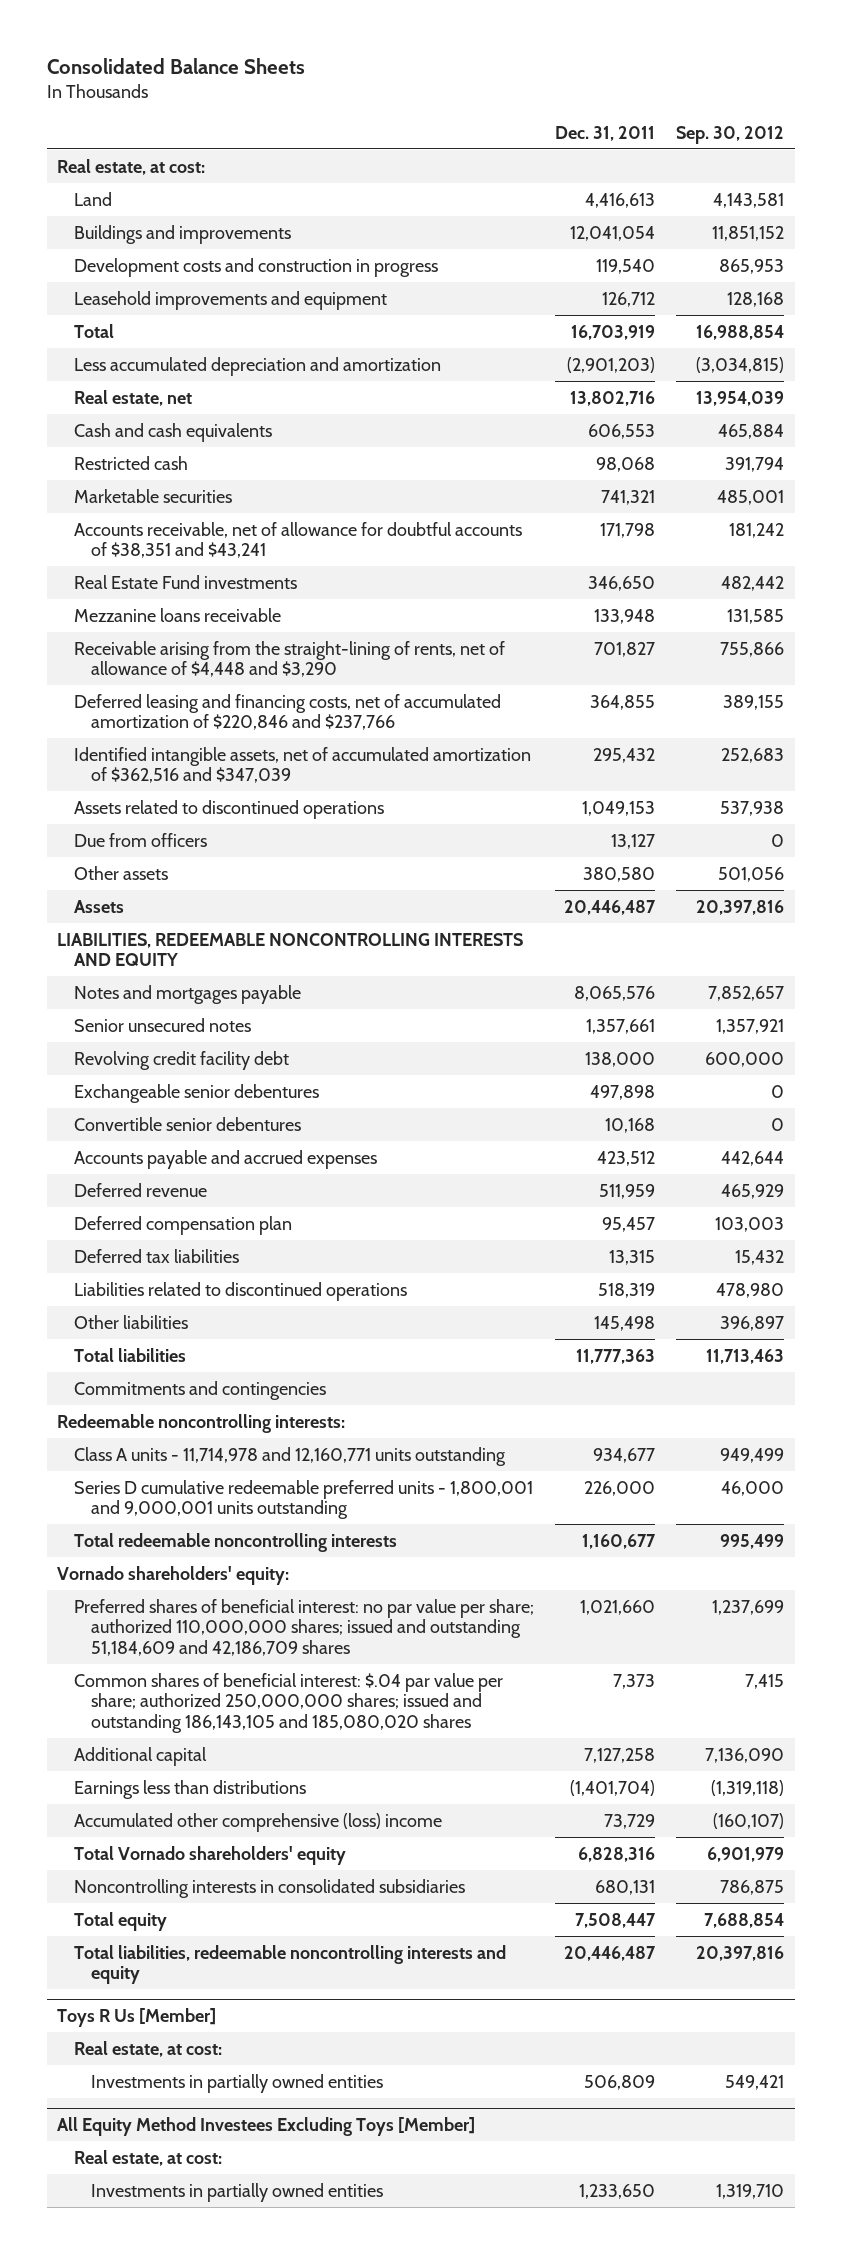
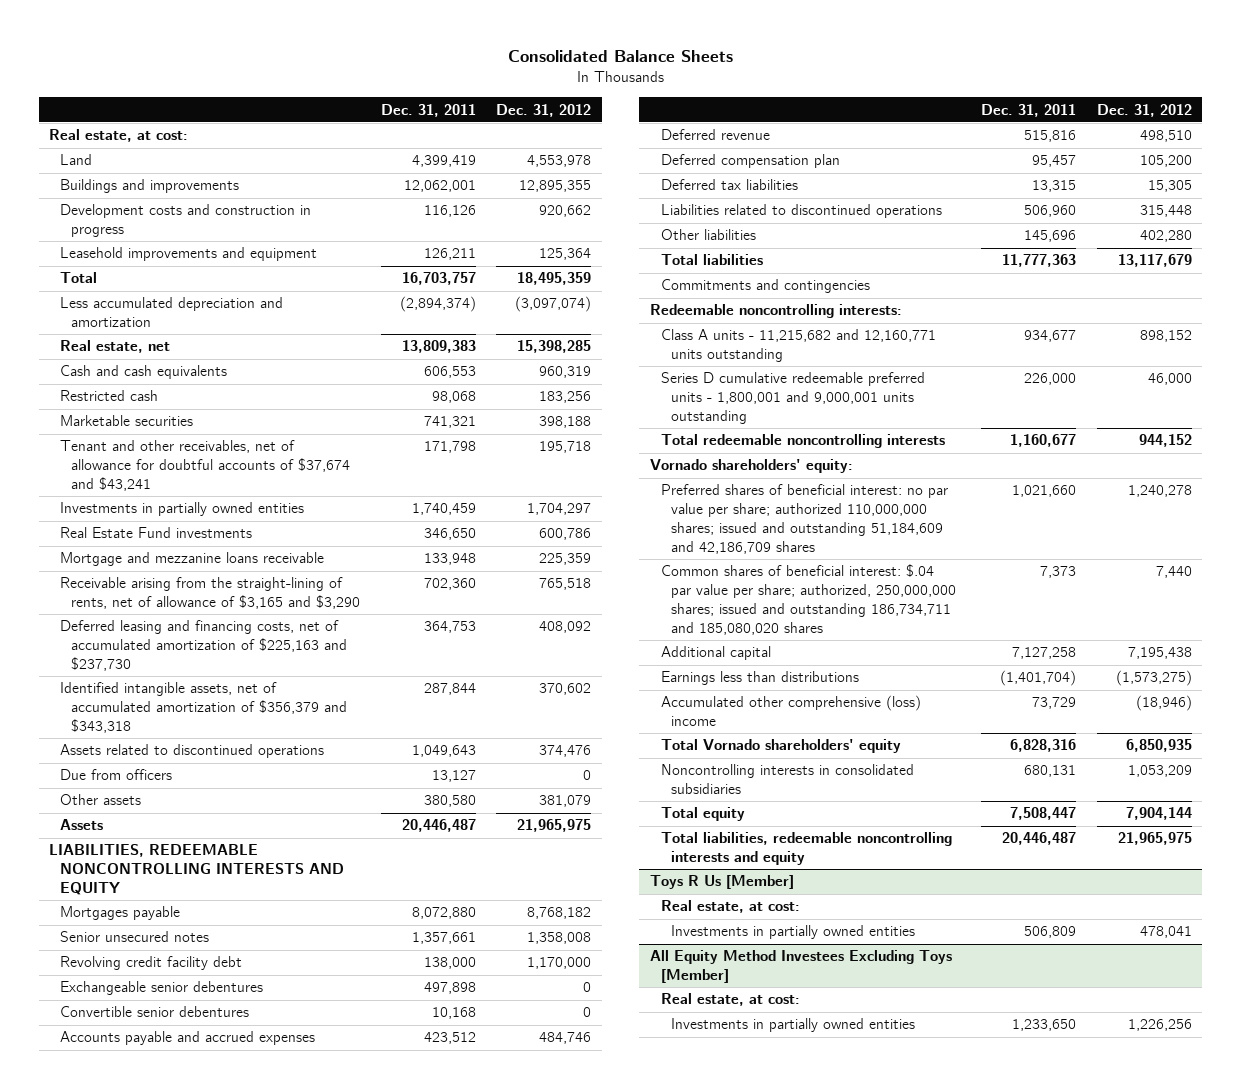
- | Dec. 31, 2011 | Sep. 30, 2012
+ | Dec. 31, 2011 | Dec. 31, 2012
- Land | 4,416,613 | 4,143,581
- Buildings and improvements | 12,041,054 | 11,851,152
- Development costs and construction in progress | 119,540 | 865,953
- Leasehold improvements and equipment | 126,712 | 128,168
- Total | 16,703,919 | 16,988,854
- Less accumulated depreciation and amortization | (2,901,203) | (3,034,815)
- Real estate, net | 13,802,716 | 13,954,039
+ Land | 4,399,419 | 4,553,978
+ Buildings and improvements | 12,062,001 | 12,895,355
+ Development costs and construction in progress | 116,126 | 920,662
+ Leasehold improvements and equipment | 126,211 | 125,364
+ Total | 16,703,757 | 18,495,359
+ Less accumulated depreciation and amortization | (2,894,374) | (3,097,074)
+ Real estate, net | 13,809,383 | 15,398,285
- Accounts receivable, net of allowance for doubtful accounts of $38,351 and $43,241 | 171,798 | 181,242
+ Tenant and other receivables, net of allowance for doubtful accounts of $37,674 and $43,241 | 171,798 | 195,718
+ Investments in partially owned entities | 1,740,459 | 1,704,297
- Mezzanine loans receivable | 133,948 | 131,585
- Receivable arising from the straight-lining of rents, net of allowance of $4,448 and $3,290 | 701,827 | 755,866
- Deferred leasing and financing costs, net of accumulated amortization of $220,846 and $237,766 | 364,855 | 389,155
- Identified intangible assets, net of accumulated amortization of $362,516 and $347,039 | 295,432 | 252,683
- Assets related to discontinued operations | 1,049,153 | 537,938
+ Mortgage and mezzanine loans receivable | 133,948 | 225,359
+ Receivable arising from the straight-lining of rents, net of allowance of $3,165 and $3,290 | 702,360 | 765,518
+ Deferred leasing and financing costs, net of accumulated amortization of $225,163 and $237,730 | 364,753 | 408,092
+ Identified intangible assets, net of accumulated amortization of $356,379 and $343,318 | 287,844 | 370,602
+ Assets related to discontinued operations | 1,049,643 | 374,476
- Notes and mortgages payable | 8,065,576 | 7,852,657
+ Mortgages payable | 8,072,880 | 8,768,182
- Deferred revenue | 511,959 | 465,929
+ Deferred revenue | 515,816 | 498,510
- Liabilities related to discontinued operations | 518,319 | 478,980
- Other liabilities | 145,498 | 396,897
+ Liabilities related to discontinued operations | 506,960 | 315,448
+ Other liabilities | 145,696 | 402,280
- Class A units - 11,714,978 and 12,160,771 units outstanding | 934,677 | 949,499
+ Class A units - 11,215,682 and 12,160,771 units outstanding | 934,677 | 898,152
- Common shares of beneficial interest: $.04 par value per share; authorized 250,000,000 shares; issued and outstanding 186,143,105 and 185,080,020 shares | 7,373 | 7,415
+ Common shares of beneficial interest: $.04 par value per share; authorized, 250,000,000 shares; issued and outstanding 186,734,711 and 185,080,020 shares | 7,373 | 7,440

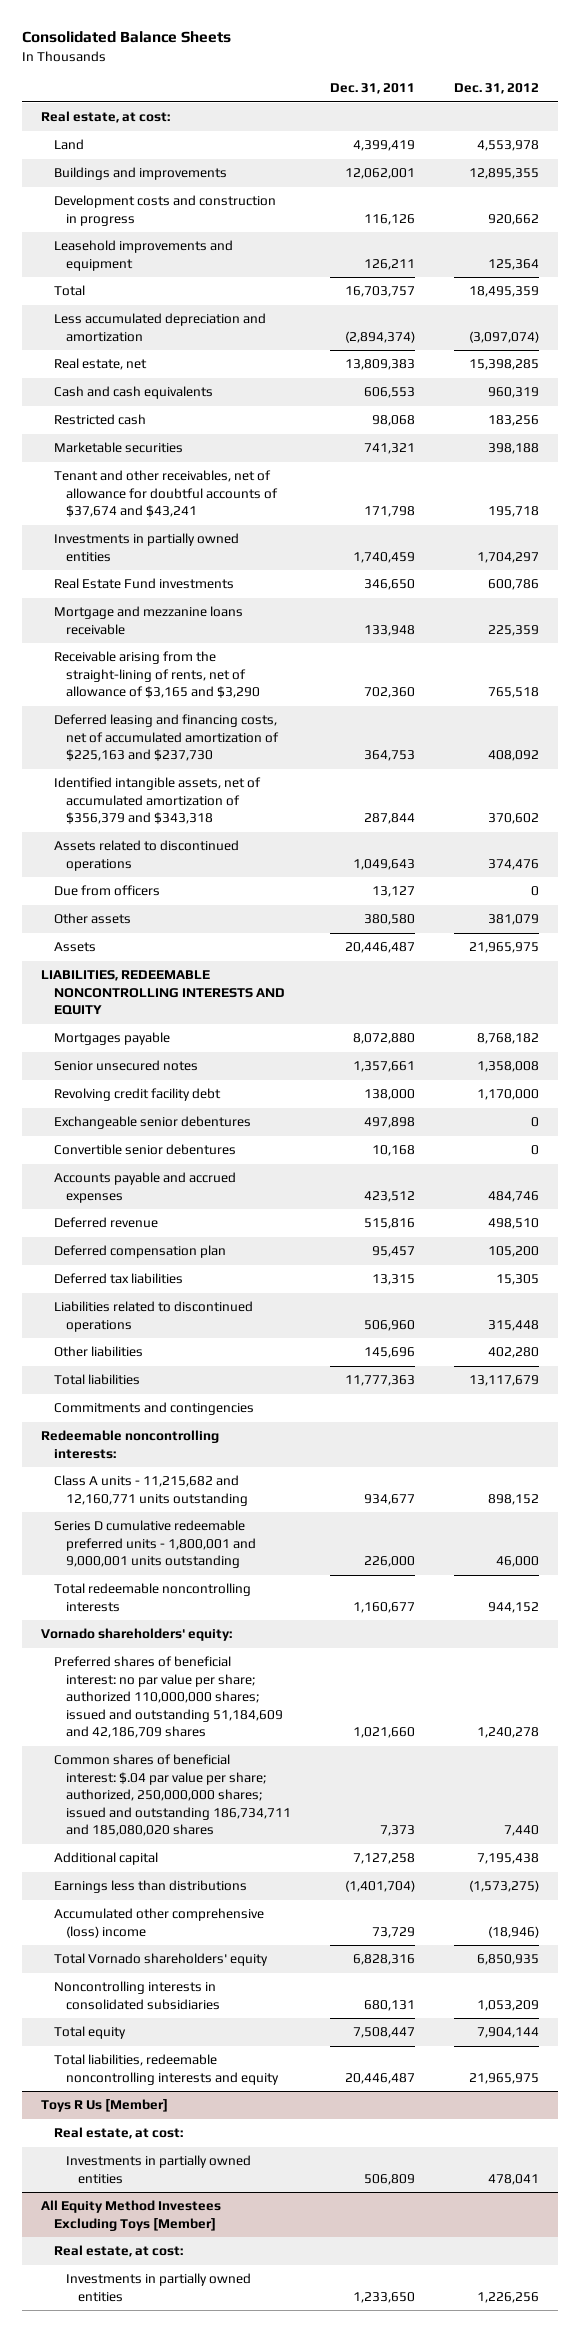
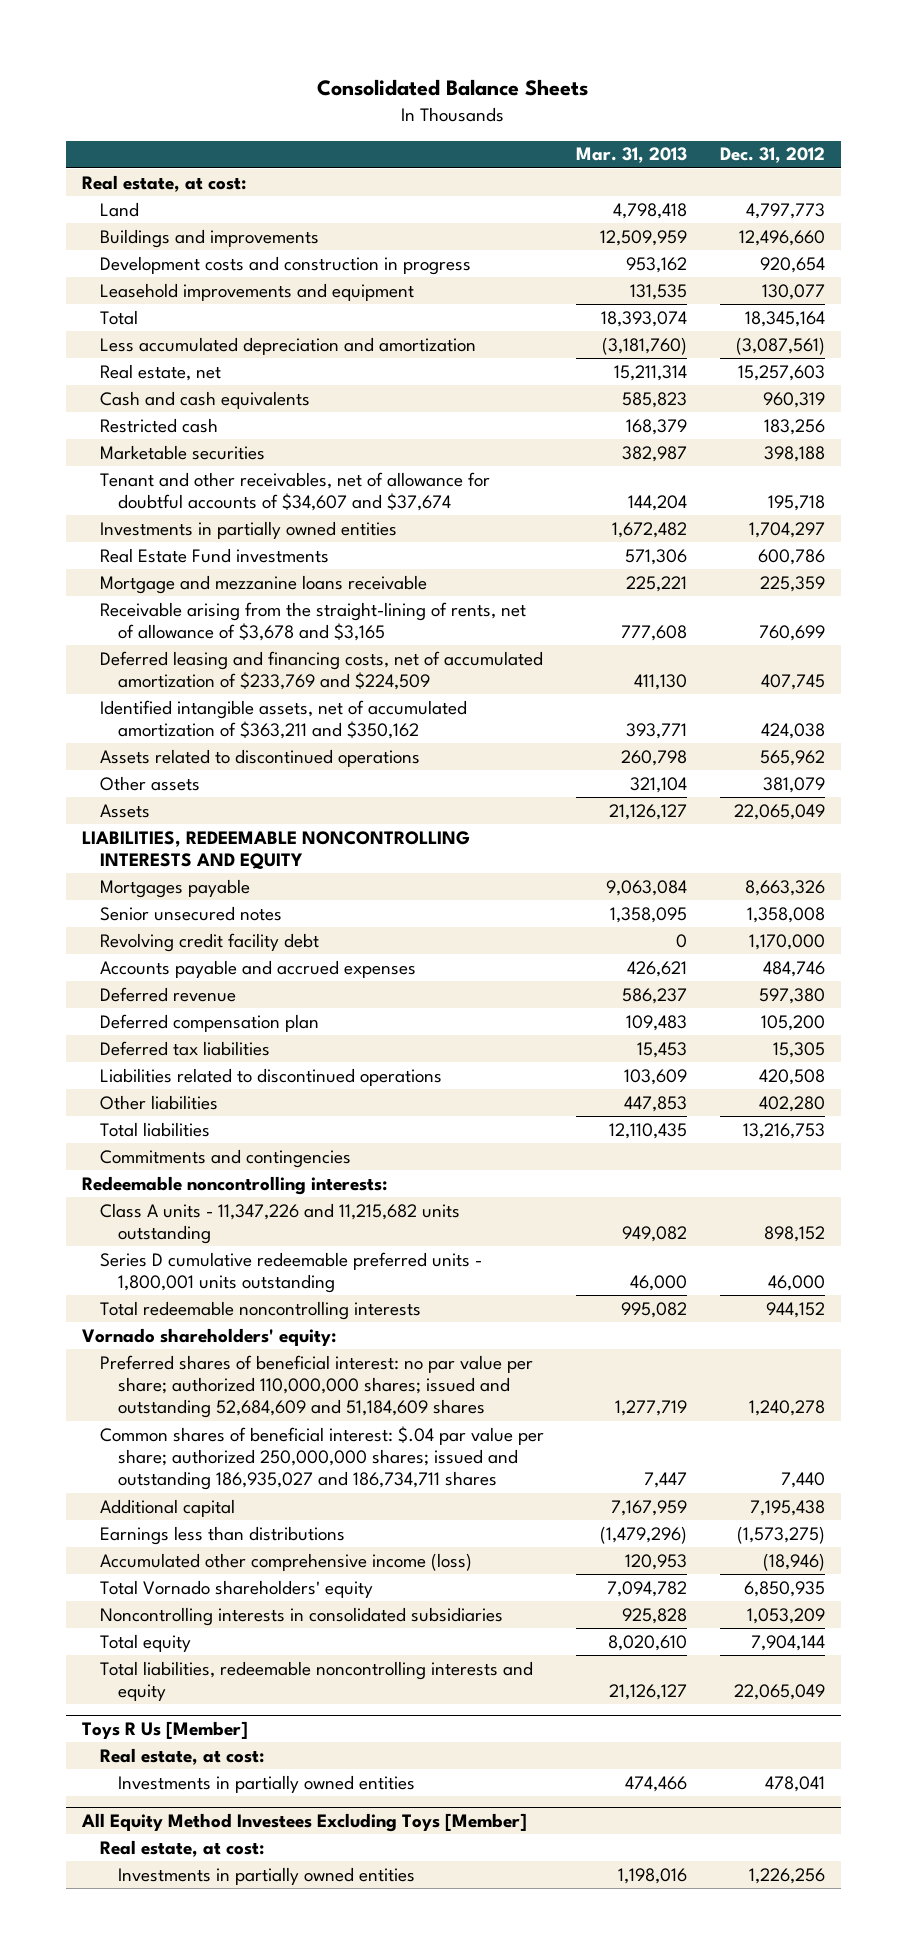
- | Dec. 31, 2011 | Dec. 31, 2012
+ | Mar. 31, 2013 | Dec. 31, 2012
- Land | 4,399,419 | 4,553,978
- Buildings and improvements | 12,062,001 | 12,895,355
- Development costs and construction in progress | 116,126 | 920,662
- Leasehold improvements and equipment | 126,211 | 125,364
- Total | 16,703,757 | 18,495,359
- Less accumulated depreciation and amortization | (2,894,374) | (3,097,074)
- Real estate, net | 13,809,383 | 15,398,285
+ Land | 4,798,418 | 4,797,773
+ Buildings and improvements | 12,509,959 | 12,496,660
+ Development costs and construction in progress | 953,162 | 920,654
+ Leasehold improvements and equipment | 131,535 | 130,077
+ Total | 18,393,074 | 18,345,164
+ Less accumulated depreciation and amortization | (3,181,760) | (3,087,561)
+ Real estate, net | 15,211,314 | 15,257,603
- Tenant and other receivables, net of allowance for doubtful accounts of $37,674 and $43,241 | 171,798 | 195,718
+ Tenant and other receivables, net of allowance for doubtful accounts of $34,607 and $37,674 | 144,204 | 195,718
- Receivable arising from the straight-lining of rents, net of allowance of $3,165 and $3,290 | 702,360 | 765,518
- Deferred leasing and financing costs, net of accumulated amortization of $225,163 and $237,730 | 364,753 | 408,092
- Identified intangible assets, net of accumulated amortization of $356,379 and $343,318 | 287,844 | 370,602
- Assets related to discontinued operations | 1,049,643 | 374,476
- Due from officers | 13,127 | 0
+ Receivable arising from the straight-lining of rents, net of allowance of $3,678 and $3,165 | 777,608 | 760,699
+ Deferred leasing and financing costs, net of accumulated amortization of $233,769 and $224,509 | 411,130 | 407,745
+ Identified intangible assets, net of accumulated amortization of $363,211 and $350,162 | 393,771 | 424,038
+ Assets related to discontinued operations | 260,798 | 565,962
- Assets | 20,446,487 | 21,965,975
+ Assets | 21,126,127 | 22,065,049
- Mortgages payable | 8,072,880 | 8,768,182
+ Mortgages payable | 9,063,084 | 8,663,326
- Exchangeable senior debentures | 497,898 | 0
- Convertible senior debentures | 10,168 | 0
- Deferred revenue | 515,816 | 498,510
+ Deferred revenue | 586,237 | 597,380
- Liabilities related to discontinued operations | 506,960 | 315,448
+ Liabilities related to discontinued operations | 103,609 | 420,508
- Total liabilities | 11,777,363 | 13,117,679
+ Total liabilities | 12,110,435 | 13,216,753
- Class A units - 11,215,682 and 12,160,771 units outstanding | 934,677 | 898,152
- Series D cumulative redeemable preferred units - 1,800,001 and 9,000,001 units outstanding | 226,000 | 46,000
+ Class A units - 11,347,226 and 11,215,682 units outstanding | 949,082 | 898,152
+ Series D cumulative redeemable preferred units - 1,800,001 units outstanding | 46,000 | 46,000
- Preferred shares of beneficial interest: no par value per share; authorized 110,000,000 shares; issued and outstanding 51,184,609 and 42,186,709 shares | 1,021,660 | 1,240,278
- Common shares of beneficial interest: $.04 par value per share; authorized, 250,000,000 shares; issued and outstanding 186,734,711 and 185,080,020 shares | 7,373 | 7,440
+ Preferred shares of beneficial interest: no par value per share; authorized 110,000,000 shares; issued and outstanding 52,684,609 and 51,184,609 shares | 1,277,719 | 1,240,278
+ Common shares of beneficial interest: $.04 par value per share; authorized 250,000,000 shares; issued and outstanding 186,935,027 and 186,734,711 shares | 7,447 | 7,440
- Accumulated other comprehensive (loss) income | 73,729 | (18,946)
+ Accumulated other comprehensive income (loss) | 120,953 | (18,946)
- Total liabilities, redeemable noncontrolling interests and equity | 20,446,487 | 21,965,975
+ Total liabilities, redeemable noncontrolling interests and equity | 21,126,127 | 22,065,049

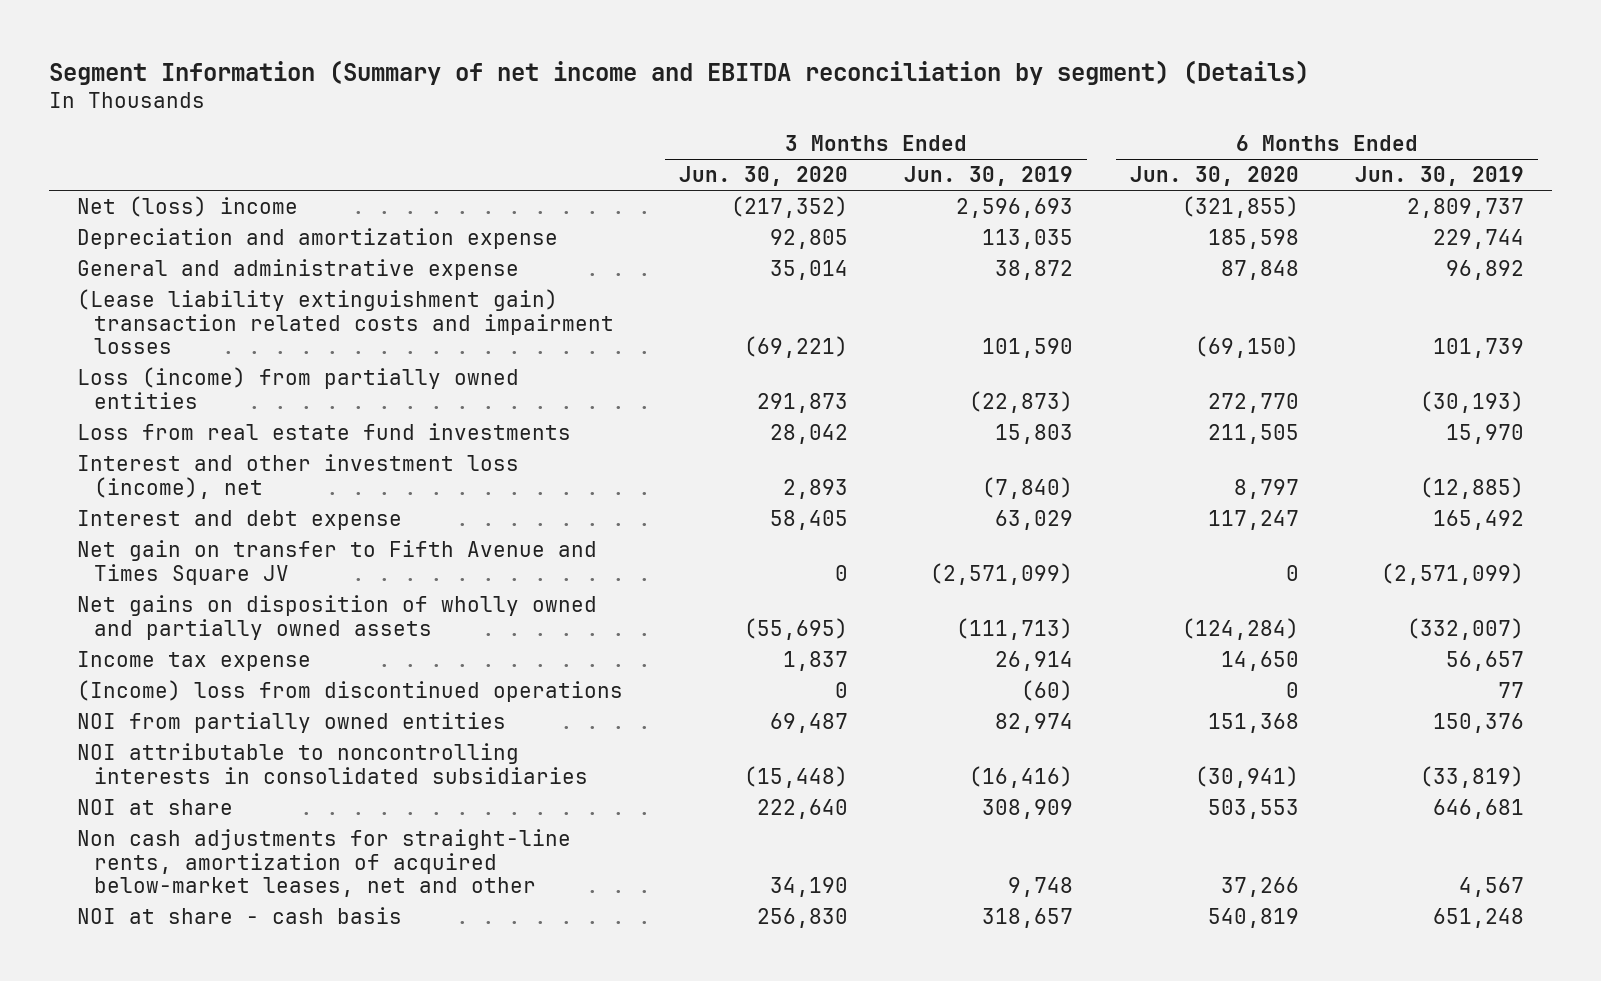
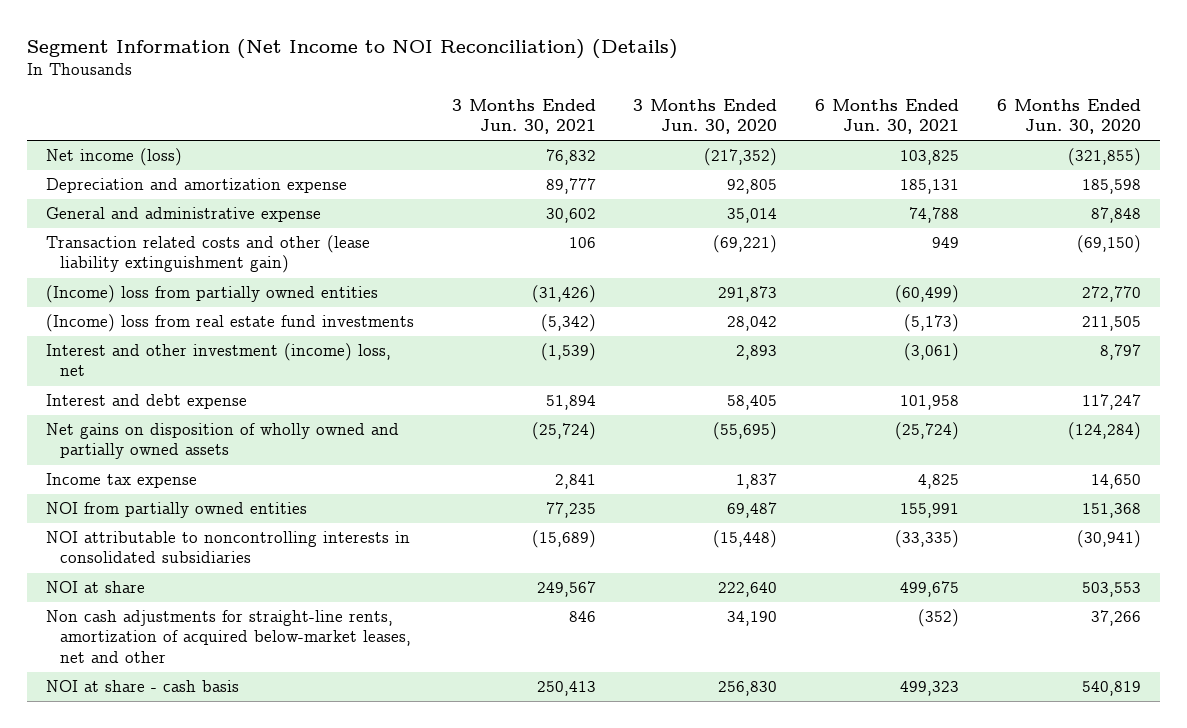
- Segment Information (Summary of net income and EBITDA reconciliation by segment) (Details)
+ Segment Information (Net Income to NOI Reconciliation) (Details)
- | 3 Months Ended Jun. 30, 2020 | 3 Months Ended Jun. 30, 2019 | 6 Months Ended Jun. 30, 2020 | 6 Months Ended Jun. 30, 2019
+ | 3 Months Ended Jun. 30, 2021 | 3 Months Ended Jun. 30, 2020 | 6 Months Ended Jun. 30, 2021 | 6 Months Ended Jun. 30, 2020
- Net (loss) income | (217,352) | 2,596,693 | (321,855) | 2,809,737
+ Net income (loss) | 76,832 | (217,352) | 103,825 | (321,855)
- (Lease liability extinguishment gain) transaction related costs and impairment losses | (69,221) | 101,590 | (69,150) | 101,739
- Loss (income) from partially owned entities | 291,873 | (22,873) | 272,770 | (30,193)
- Loss from real estate fund investments | 28,042 | 15,803 | 211,505 | 15,970
- Interest and other investment loss (income), net | 2,893 | (7,840) | 8,797 | (12,885)
+ Transaction related costs and other (lease liability extinguishment gain) | 106 | (69,221) | 949 | (69,150)
+ (Income) loss from partially owned entities | (31,426) | 291,873 | (60,499) | 272,770
+ (Income) loss from real estate fund investments | (5,342) | 28,042 | (5,173) | 211,505
+ Interest and other investment (income) loss, net | (1,539) | 2,893 | (3,061) | 8,797
- Net gain on transfer to Fifth Avenue and Times Square JV | 0 | (2,571,099) | 0 | (2,571,099)
- (Income) loss from discontinued operations | 0 | (60) | 0 | 77

